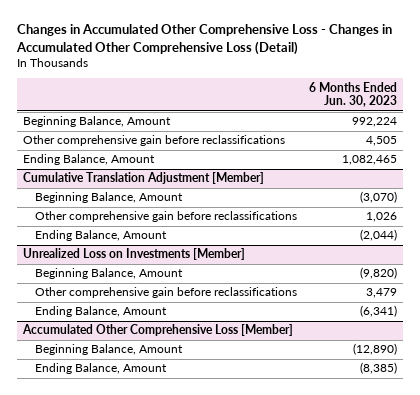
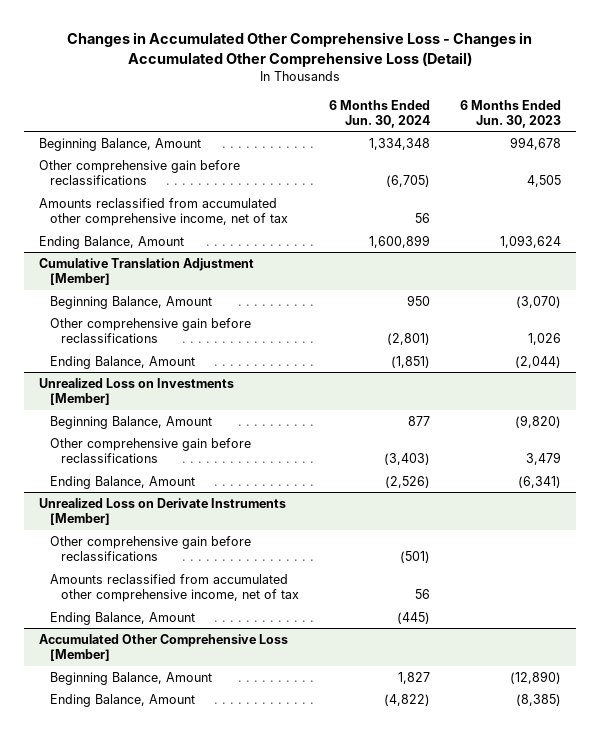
- | 6 Months Ended Jun. 30, 2023
+ | 6 Months Ended Jun. 30, 2024 | 6 Months Ended Jun. 30, 2023
- Beginning Balance, Amount | 992,224
+ Beginning Balance, Amount | 1,334,348 | 994,678
- Ending Balance, Amount | 1,082,465
+ Amounts reclassified from accumulated other comprehensive income, net of tax | 56 |
+ Ending Balance, Amount | 1,600,899 | 1,093,624
+ Unrealized Loss on Derivate Instruments [Member]
+ Other comprehensive gain before reclassifications | (501) |
+ Amounts reclassified from accumulated other comprehensive income, net of tax | 56 |
+ Ending Balance, Amount | (445) |

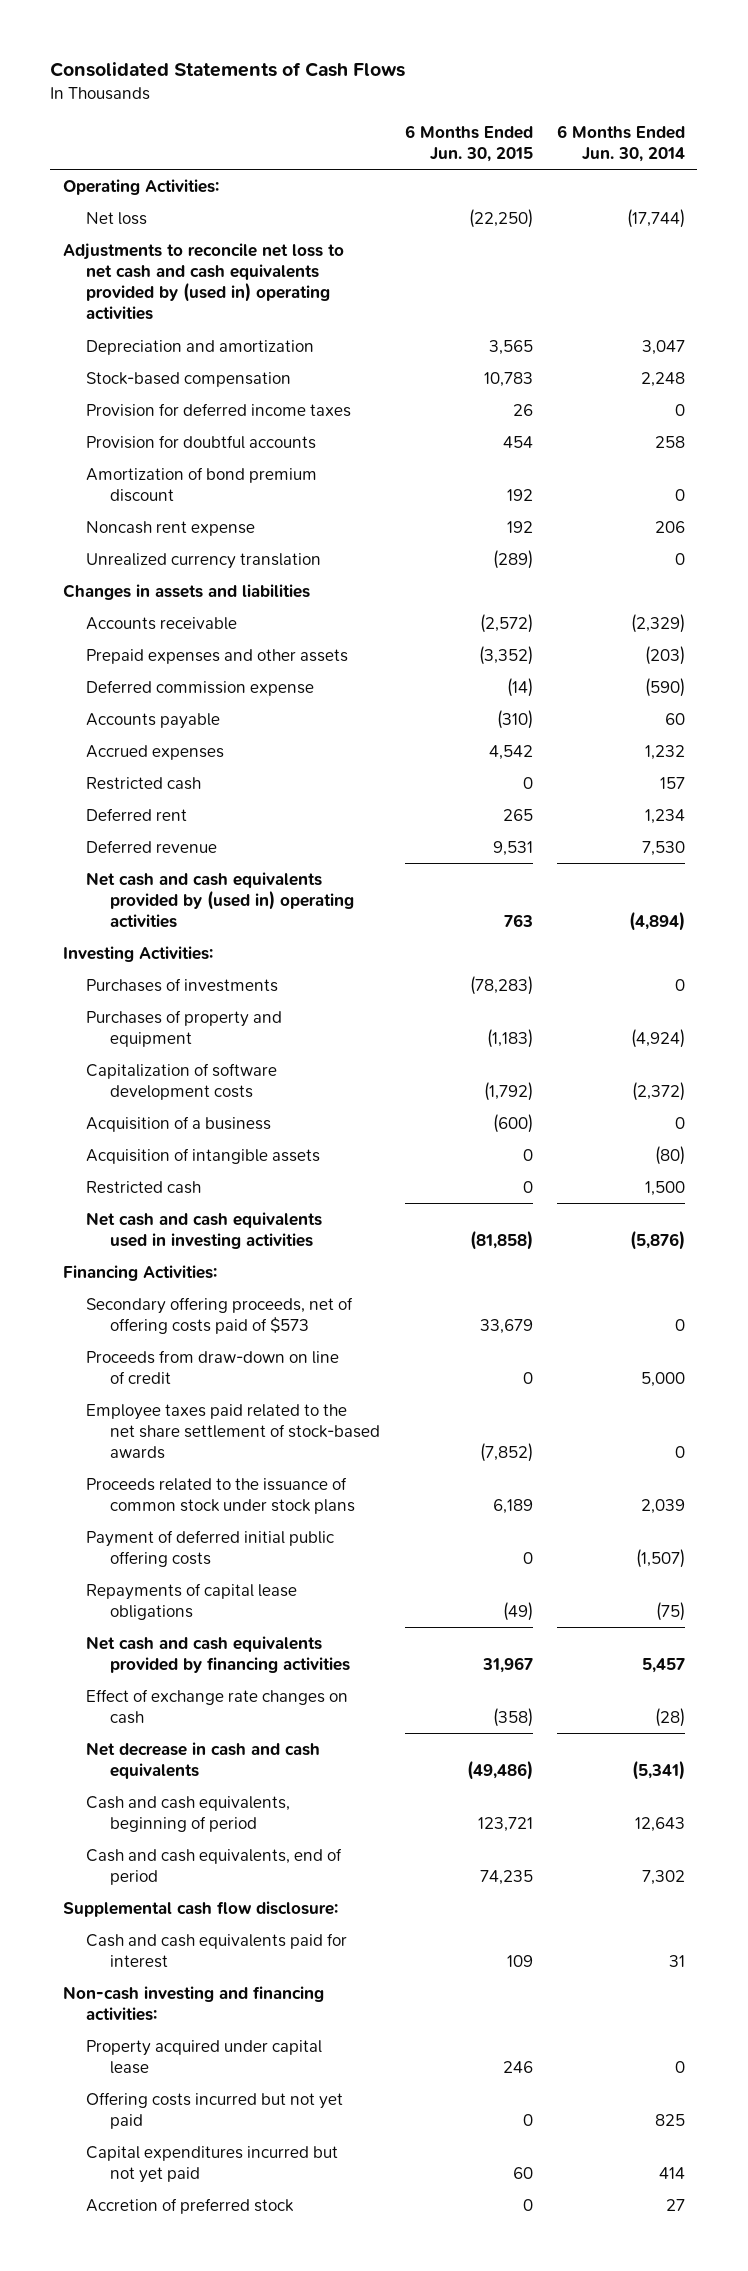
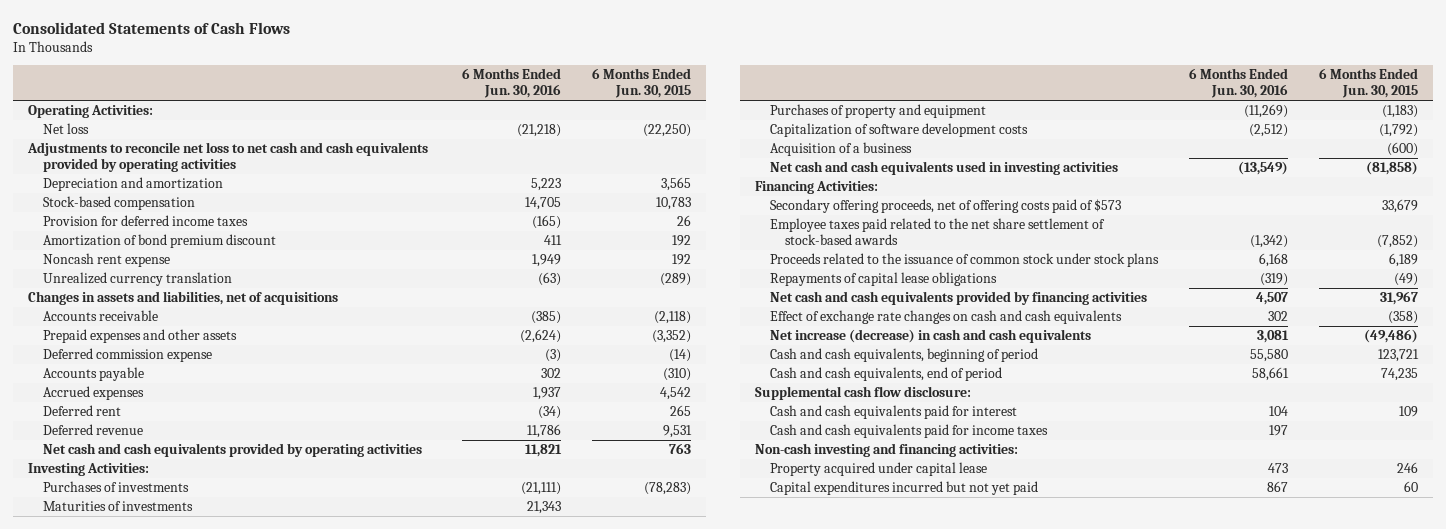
- | 6 Months Ended Jun. 30, 2015 | 6 Months Ended Jun. 30, 2014
+ | 6 Months Ended Jun. 30, 2016 | 6 Months Ended Jun. 30, 2015
- Adjustments to reconcile net loss to net cash and cash equivalents provided by (used in) operating activities
+ Adjustments to reconcile net loss to net cash and cash equivalents provided by operating activities
- Provision for doubtful accounts | 454 | 258
- Changes in assets and liabilities
- Accounts receivable | (2,572) | (2,329)
+ Changes in assets and liabilities, net of acquisitions
+ Accounts receivable | (385) | (2,118)
- Restricted cash | 0 | 157
- Net cash and cash equivalents provided by (used in) operating activities | 763 | (4,894)
+ Net cash and cash equivalents provided by operating activities | 11,821 | 763
+ Maturities of investments | 21,343 |
- Acquisition of intangible assets | 0 | (80)
- Restricted cash | 0 | 1,500
- Proceeds from draw-down on line of credit | 0 | 5,000
- Payment of deferred initial public offering costs | 0 | (1,507)
- Effect of exchange rate changes on cash | (358) | (28)
- Net decrease in cash and cash equivalents | (49,486) | (5,341)
+ Effect of exchange rate changes on cash and cash equivalents | 302 | (358)
+ Net increase (decrease) in cash and cash equivalents | 3,081 | (49,486)
+ Cash and cash equivalents paid for income taxes | 197 |
- Offering costs incurred but not yet paid | 0 | 825
- Accretion of preferred stock | 0 | 27

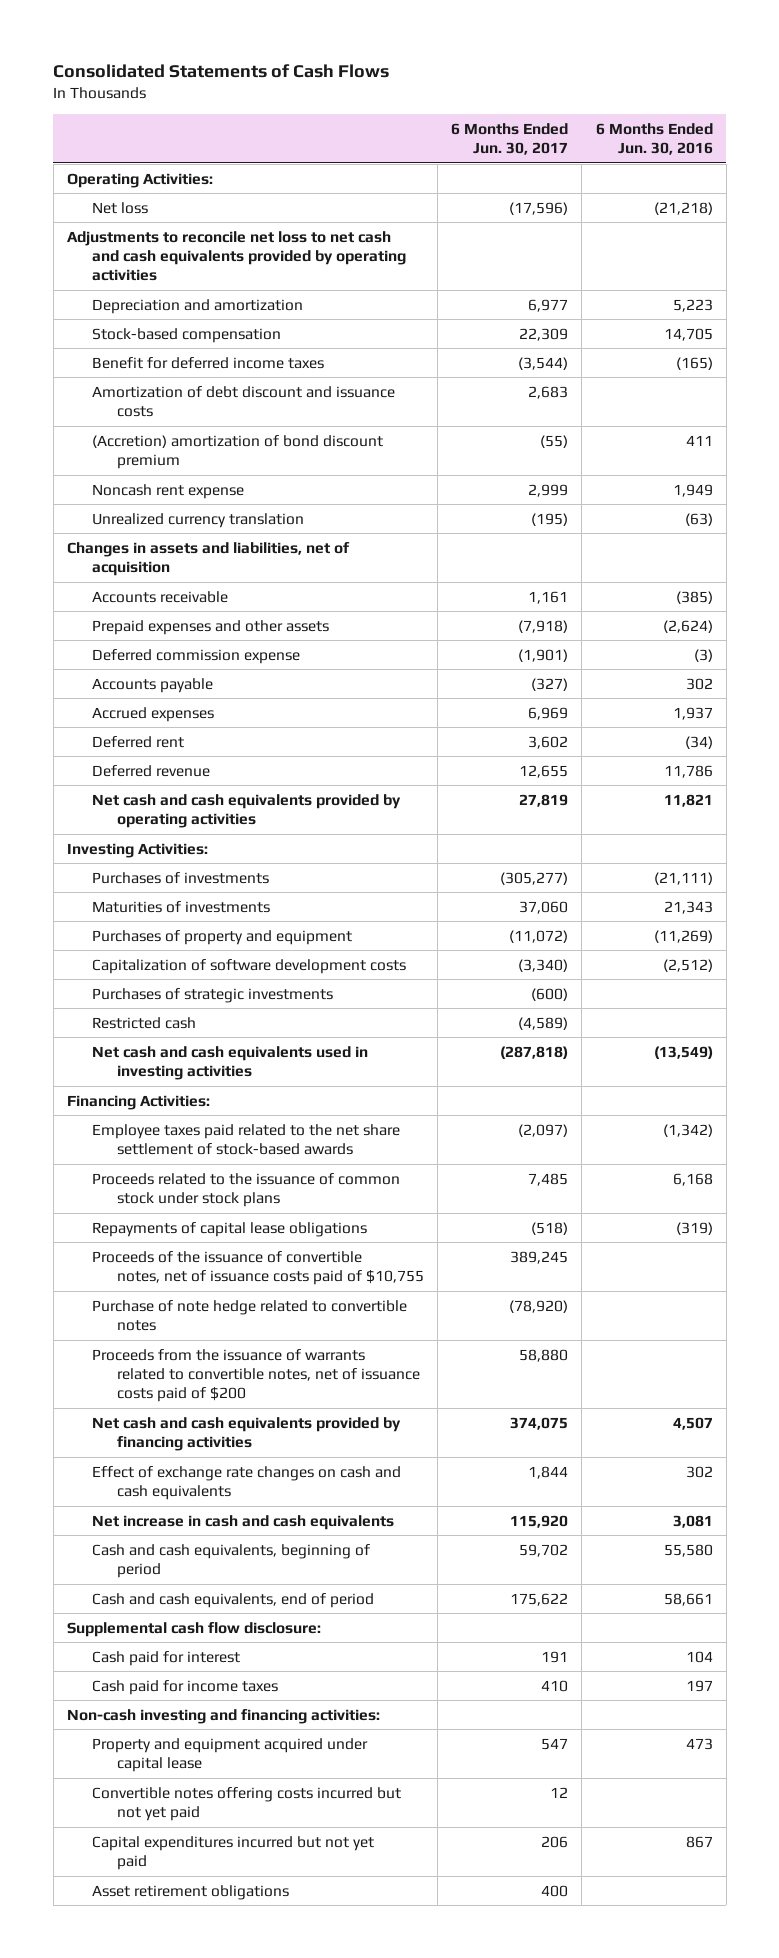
- | 6 Months Ended Jun. 30, 2016 | 6 Months Ended Jun. 30, 2015
+ | 6 Months Ended Jun. 30, 2017 | 6 Months Ended Jun. 30, 2016
- Provision for deferred income taxes | (165) | 26
- Amortization of bond premium discount | 411 | 192
+ Benefit for deferred income taxes | (3,544) | (165)
+ Amortization of debt discount and issuance costs | 2,683 |
+ (Accretion) amortization of bond discount premium | (55) | 411
- Changes in assets and liabilities, net of acquisitions
+ Changes in assets and liabilities, net of acquisition
- Acquisition of a business | | (600)
+ Purchases of strategic investments | (600) |
+ Restricted cash | (4,589) |
- Secondary offering proceeds, net of offering costs paid of $573 | | 33,679
+ Proceeds of the issuance of convertible notes, net of issuance costs paid of $10,755 | 389,245 |
+ Purchase of note hedge related to convertible notes | (78,920) |
+ Proceeds from the issuance of warrants related to convertible notes, net of issuance costs paid of $200 | 58,880 |
- Net increase (decrease) in cash and cash equivalents | 3,081 | (49,486)
+ Net increase in cash and cash equivalents | 115,920 | 3,081
- Cash and cash equivalents paid for interest | 104 | 109
- Cash and cash equivalents paid for income taxes | 197 |
+ Cash paid for interest | 191 | 104
+ Cash paid for income taxes | 410 | 197
- Property acquired under capital lease | 473 | 246
+ Property and equipment acquired under capital lease | 547 | 473
+ Convertible notes offering costs incurred but not yet paid | 12 |
+ Asset retirement obligations | 400 |

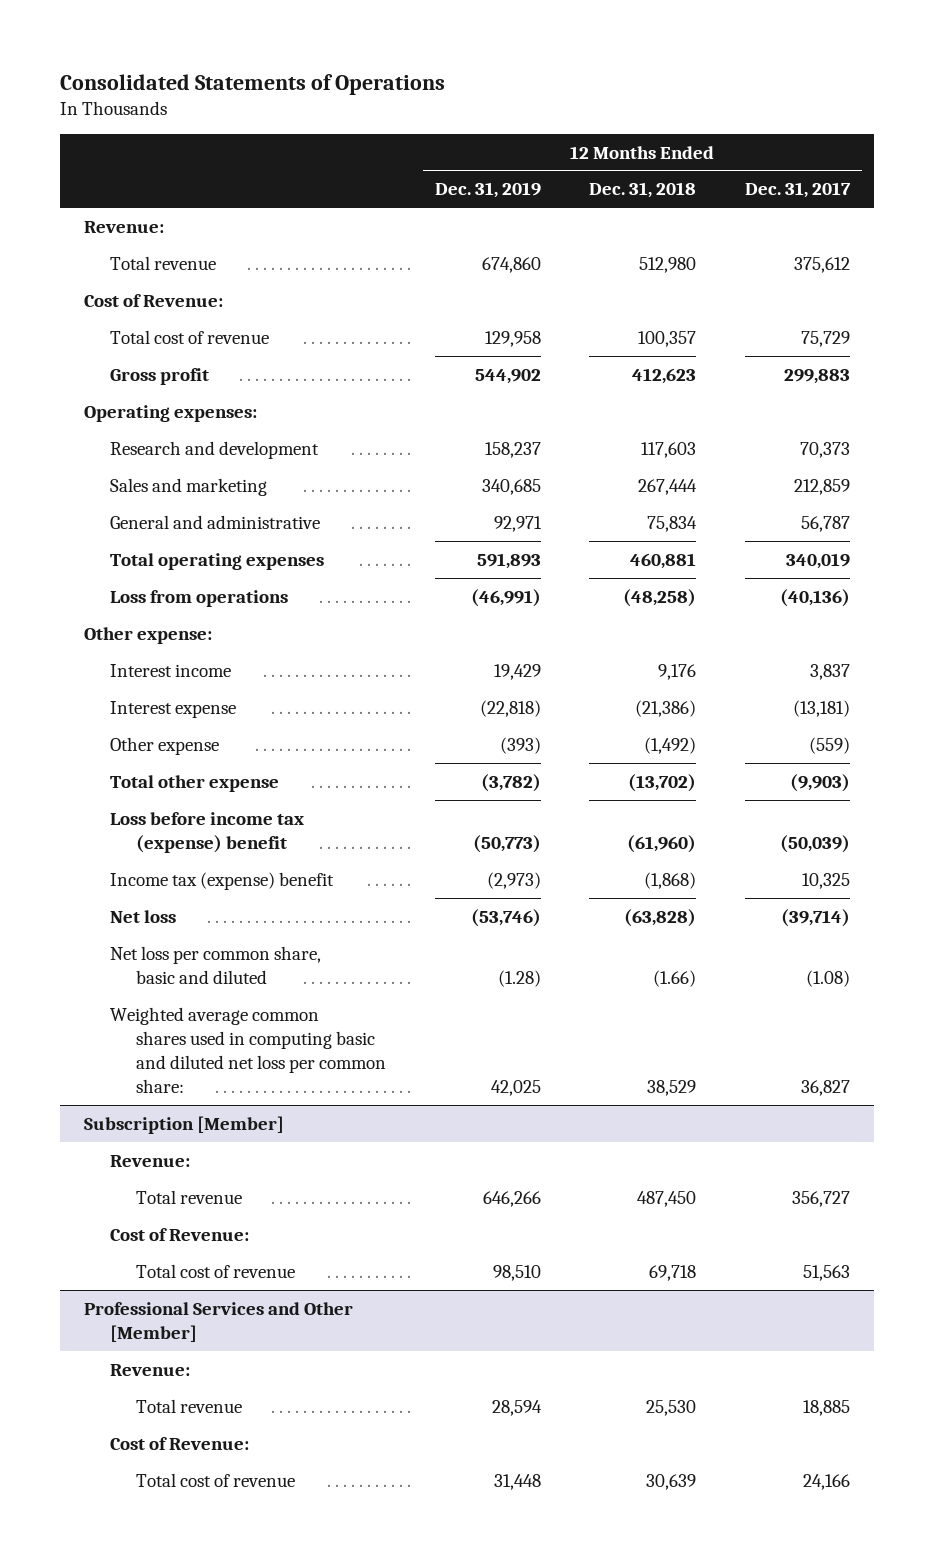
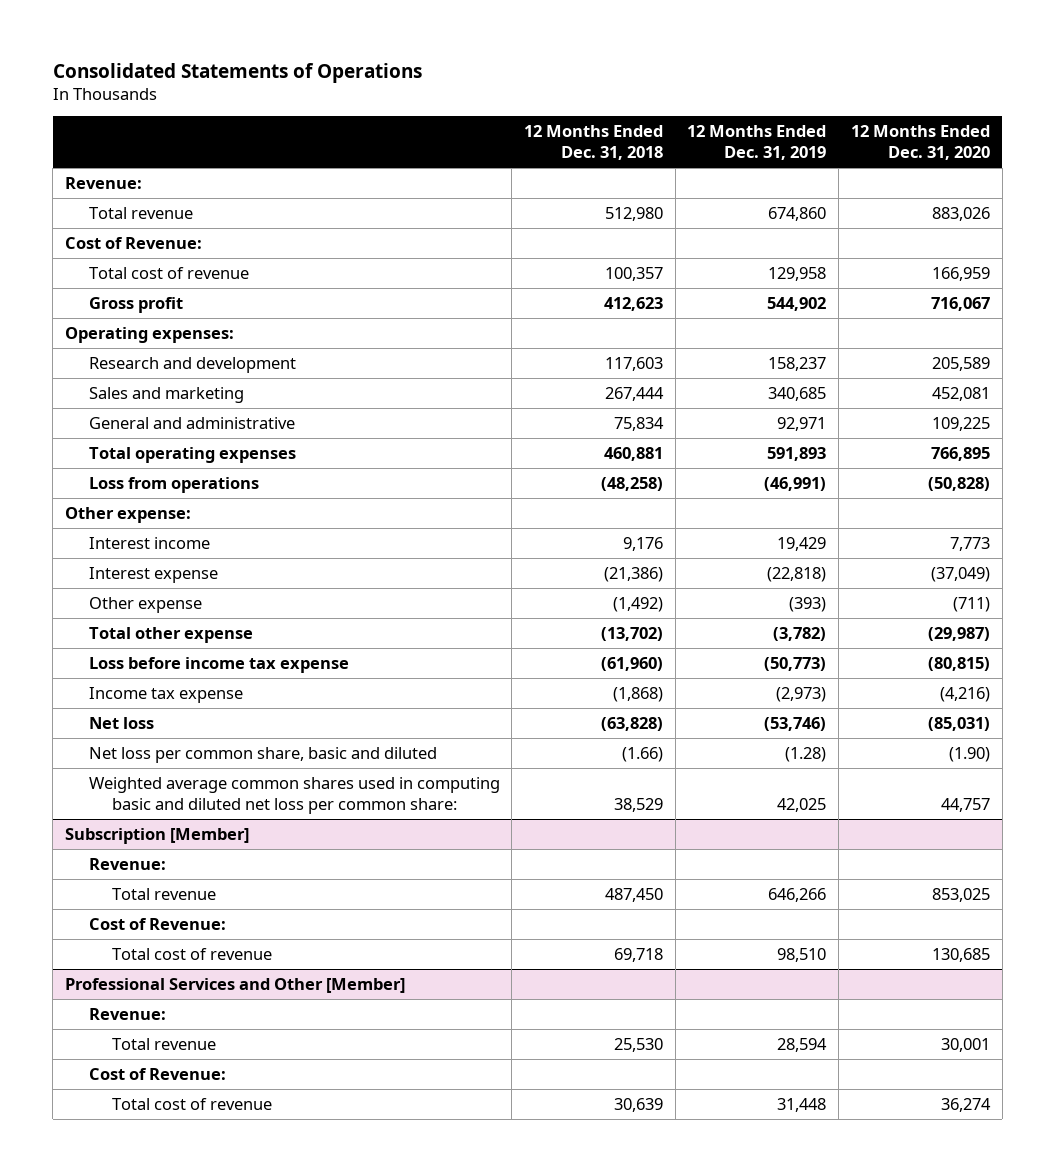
- | 12 Months Ended Dec. 31, 2019 | 12 Months Ended Dec. 31, 2018 | 12 Months Ended Dec. 31, 2017
+ | 12 Months Ended Dec. 31, 2018 | 12 Months Ended Dec. 31, 2019 | 12 Months Ended Dec. 31, 2020
- Loss before income tax (expense) benefit | (50,773) | (61,960) | (50,039)
- Income tax (expense) benefit | (2,973) | (1,868) | 10,325
+ Loss before income tax expense | (61,960) | (50,773) | (80,815)
+ Income tax expense | (1,868) | (2,973) | (4,216)

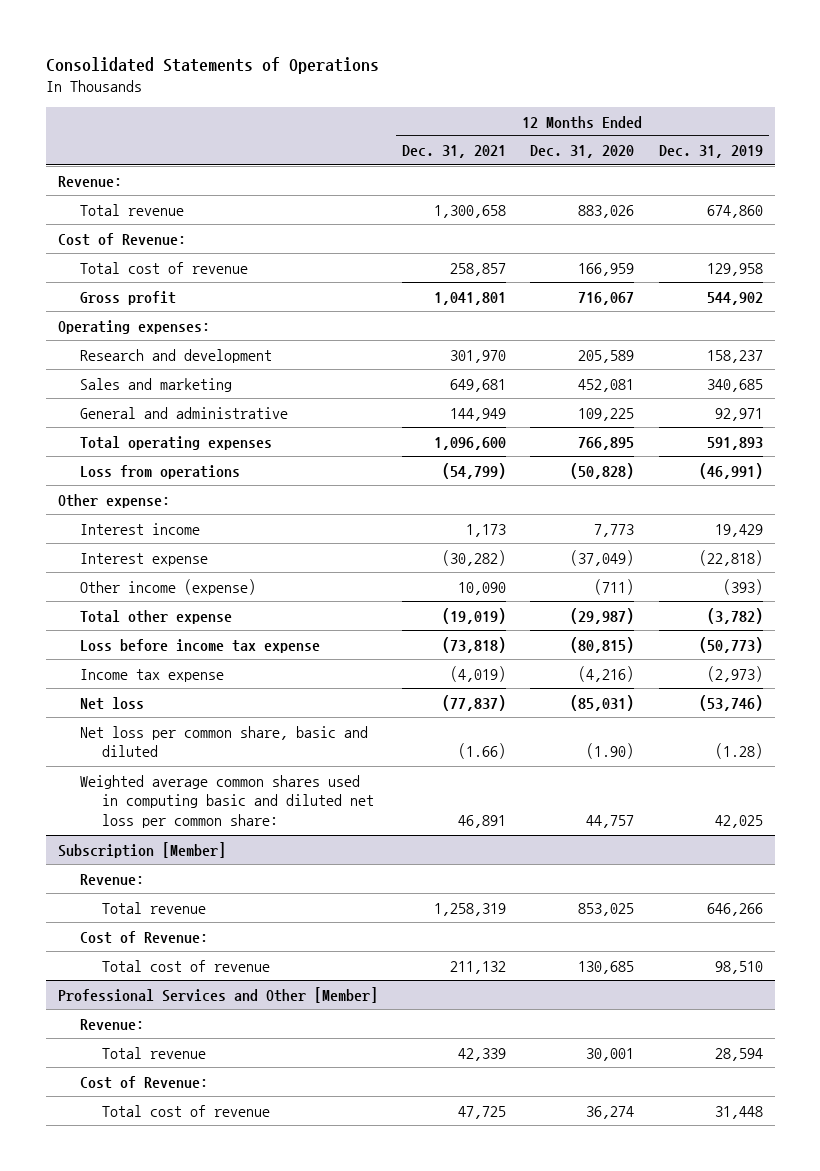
- | 12 Months Ended Dec. 31, 2018 | 12 Months Ended Dec. 31, 2019 | 12 Months Ended Dec. 31, 2020
+ | 12 Months Ended Dec. 31, 2021 | 12 Months Ended Dec. 31, 2020 | 12 Months Ended Dec. 31, 2019
- Other expense | (1,492) | (393) | (711)
+ Other income (expense) | 10,090 | (711) | (393)

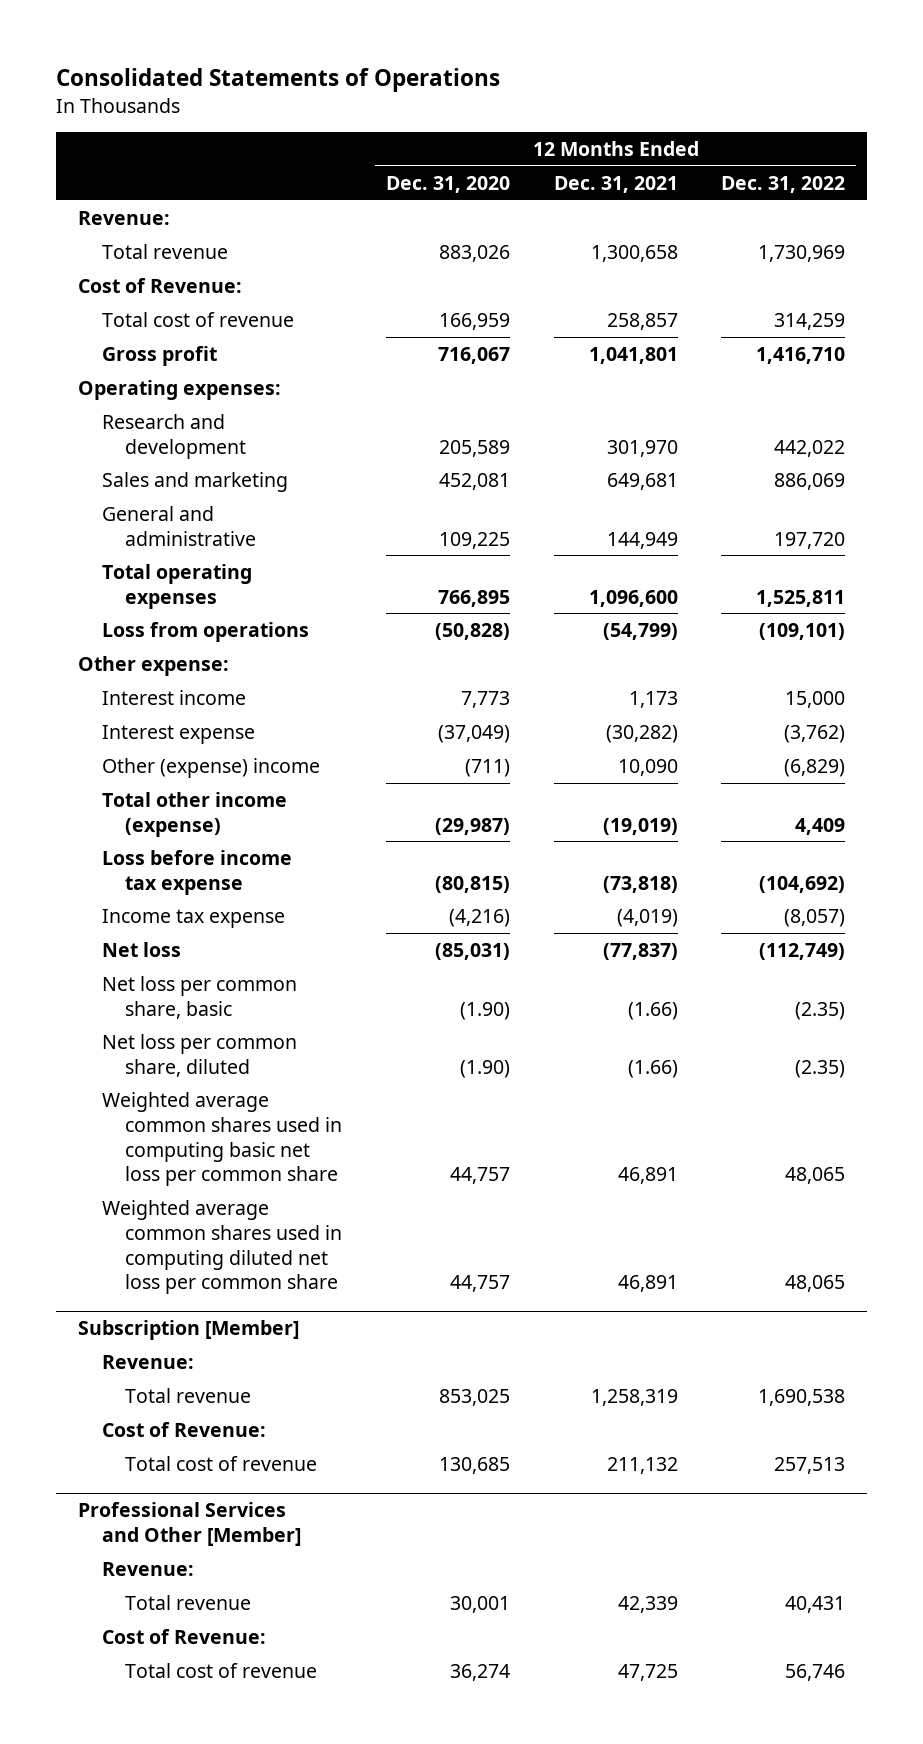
- | 12 Months Ended Dec. 31, 2021 | 12 Months Ended Dec. 31, 2020 | 12 Months Ended Dec. 31, 2019
+ | 12 Months Ended Dec. 31, 2020 | 12 Months Ended Dec. 31, 2021 | 12 Months Ended Dec. 31, 2022
- Other income (expense) | 10,090 | (711) | (393)
- Total other expense | (19,019) | (29,987) | (3,782)
+ Other (expense) income | (711) | 10,090 | (6,829)
+ Total other income (expense) | (29,987) | (19,019) | 4,409
- Net loss per common share, basic and diluted | (1.66) | (1.90) | (1.28)
- Weighted average common shares used in computing basic and diluted net loss per common share: | 46,891 | 44,757 | 42,025
+ Net loss per common share, basic | (1.90) | (1.66) | (2.35)
+ Net loss per common share, diluted | (1.90) | (1.66) | (2.35)
+ Weighted average common shares used in computing basic net loss per common share | 44,757 | 46,891 | 48,065
+ Weighted average common shares used in computing diluted net loss per common share | 44,757 | 46,891 | 48,065

